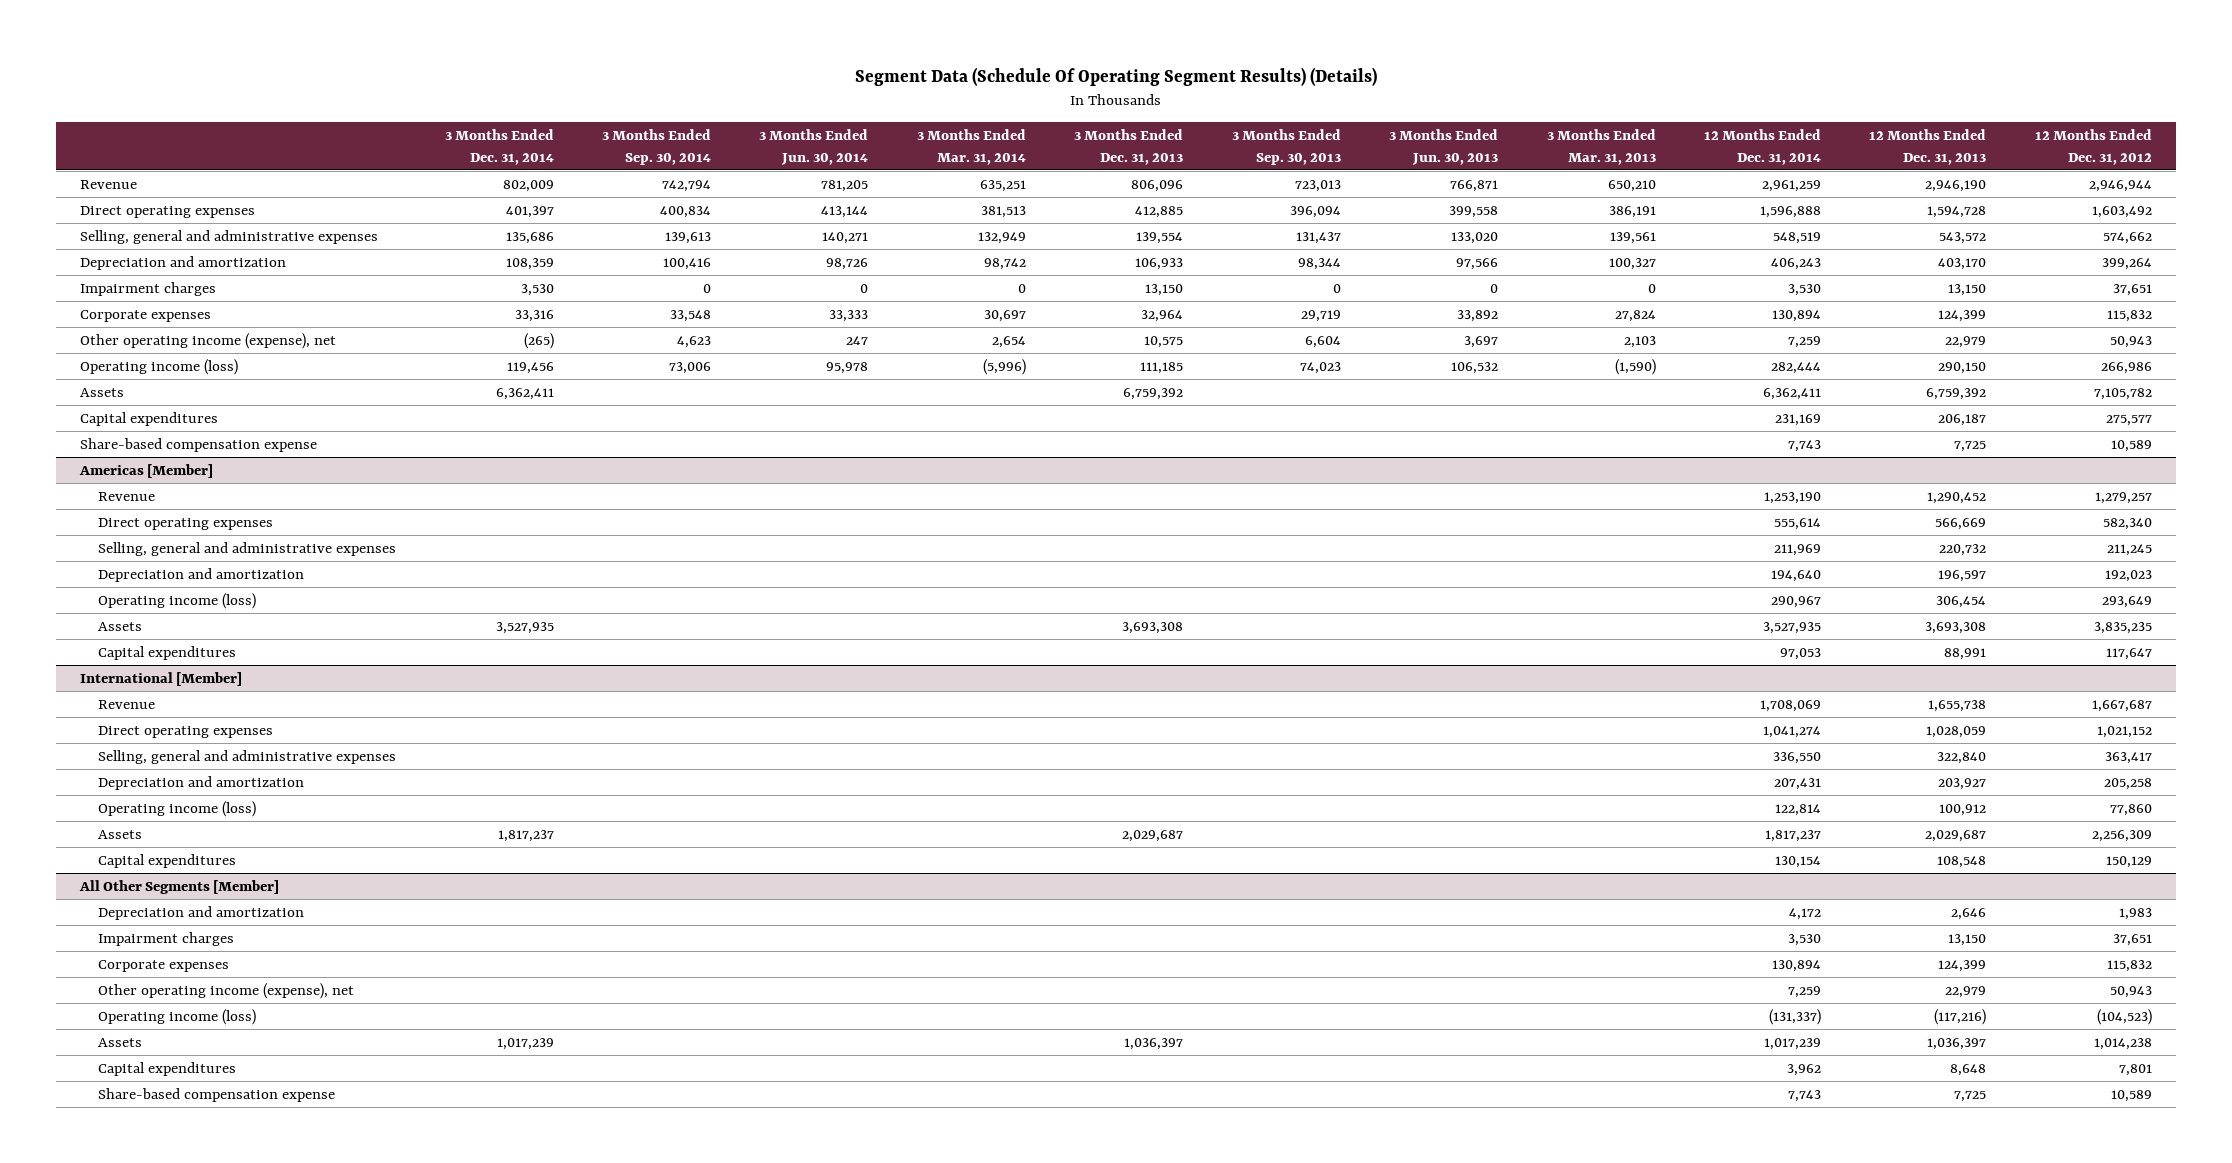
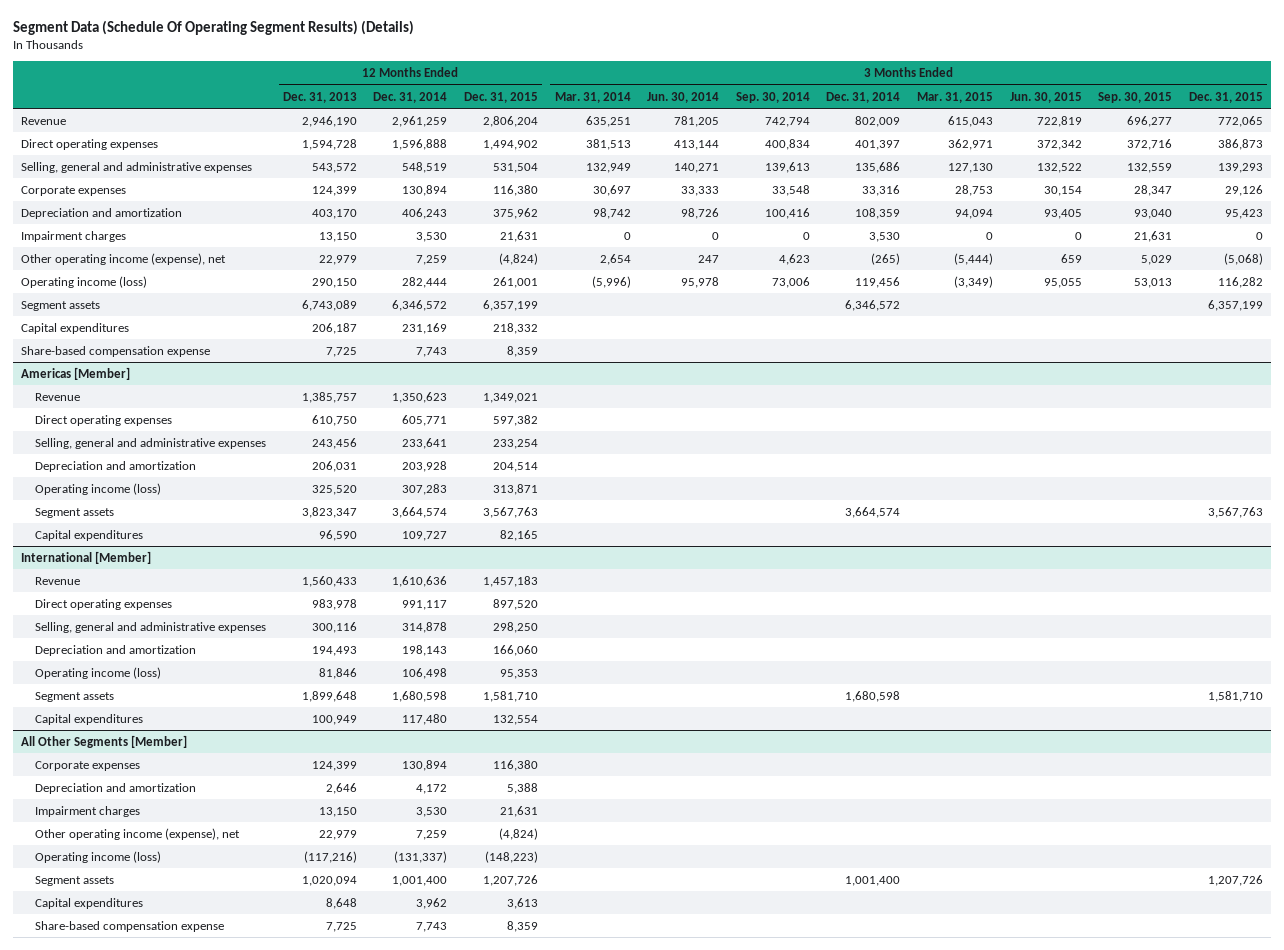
- | 3 Months Ended Dec. 31, 2014 | 3 Months Ended Sep. 30, 2014 | 3 Months Ended Jun. 30, 2014 | 3 Months Ended Mar. 31, 2014 | 3 Months Ended Dec. 31, 2013 | 3 Months Ended Sep. 30, 2013 | 3 Months Ended Jun. 30, 2013 | 3 Months Ended Mar. 31, 2013 | 12 Months Ended Dec. 31, 2014 | 12 Months Ended Dec. 31, 2013 | 12 Months Ended Dec. 31, 2012
+ | 12 Months Ended Dec. 31, 2013 | 12 Months Ended Dec. 31, 2014 | 12 Months Ended Dec. 31, 2015 | 3 Months Ended Mar. 31, 2014 | 3 Months Ended Jun. 30, 2014 | 3 Months Ended Sep. 30, 2014 | 3 Months Ended Dec. 31, 2014 | 3 Months Ended Mar. 31, 2015 | 3 Months Ended Jun. 30, 2015 | 3 Months Ended Sep. 30, 2015 | 3 Months Ended Dec. 31, 2015
moved up: Corporate expenses | 124,399 | 130,894 | 116,380 | 30,697 | 33,333 | 33,548 | 33,316 | 28,753 | 30,154 | 28,347 | 29,126
- Assets | 6,362,411 | | | | 6,759,392 | | | | 6,362,411 | 6,759,392 | 7,105,782
+ Segment assets | 6,743,089 | 6,346,572 | 6,357,199 | | | | 6,346,572 | | | | 6,357,199
@ Americas [Member]
- Revenue | | | | | | | | | 1,253,190 | 1,290,452 | 1,279,257
- Direct operating expenses | | | | | | | | | 555,614 | 566,669 | 582,340
- Selling, general and administrative expenses | | | | | | | | | 211,969 | 220,732 | 211,245
- Depreciation and amortization | | | | | | | | | 194,640 | 196,597 | 192,023
- Operating income (loss) | | | | | | | | | 290,967 | 306,454 | 293,649
- Assets | 3,527,935 | | | | 3,693,308 | | | | 3,527,935 | 3,693,308 | 3,835,235
- Capital expenditures | | | | | | | | | 97,053 | 88,991 | 117,647
+ Revenue | 1,385,757 | 1,350,623 | 1,349,021 | | | | | | | |
+ Direct operating expenses | 610,750 | 605,771 | 597,382 | | | | | | | |
+ Selling, general and administrative expenses | 243,456 | 233,641 | 233,254 | | | | | | | |
+ Depreciation and amortization | 206,031 | 203,928 | 204,514 | | | | | | | |
+ Operating income (loss) | 325,520 | 307,283 | 313,871 | | | | | | | |
+ Segment assets | 3,823,347 | 3,664,574 | 3,567,763 | | | | 3,664,574 | | | | 3,567,763
+ Capital expenditures | 96,590 | 109,727 | 82,165 | | | | | | | |
@ International [Member]
- Revenue | | | | | | | | | 1,708,069 | 1,655,738 | 1,667,687
- Direct operating expenses | | | | | | | | | 1,041,274 | 1,028,059 | 1,021,152
- Selling, general and administrative expenses | | | | | | | | | 336,550 | 322,840 | 363,417
- Depreciation and amortization | | | | | | | | | 207,431 | 203,927 | 205,258
- Operating income (loss) | | | | | | | | | 122,814 | 100,912 | 77,860
- Assets | 1,817,237 | | | | 2,029,687 | | | | 1,817,237 | 2,029,687 | 2,256,309
- Capital expenditures | | | | | | | | | 130,154 | 108,548 | 150,129
+ Revenue | 1,560,433 | 1,610,636 | 1,457,183 | | | | | | | |
+ Direct operating expenses | 983,978 | 991,117 | 897,520 | | | | | | | |
+ Selling, general and administrative expenses | 300,116 | 314,878 | 298,250 | | | | | | | |
+ Depreciation and amortization | 194,493 | 198,143 | 166,060 | | | | | | | |
+ Operating income (loss) | 81,846 | 106,498 | 95,353 | | | | | | | |
+ Segment assets | 1,899,648 | 1,680,598 | 1,581,710 | | | | 1,680,598 | | | | 1,581,710
+ Capital expenditures | 100,949 | 117,480 | 132,554 | | | | | | | |
@ All Other Segments [Member]
moved up: Corporate expenses | 124,399 | 130,894 | 116,380 | | | | | | | |
- Assets | 1,017,239 | | | | 1,036,397 | | | | 1,017,239 | 1,036,397 | 1,014,238
+ Segment assets | 1,020,094 | 1,001,400 | 1,207,726 | | | | 1,001,400 | | | | 1,207,726

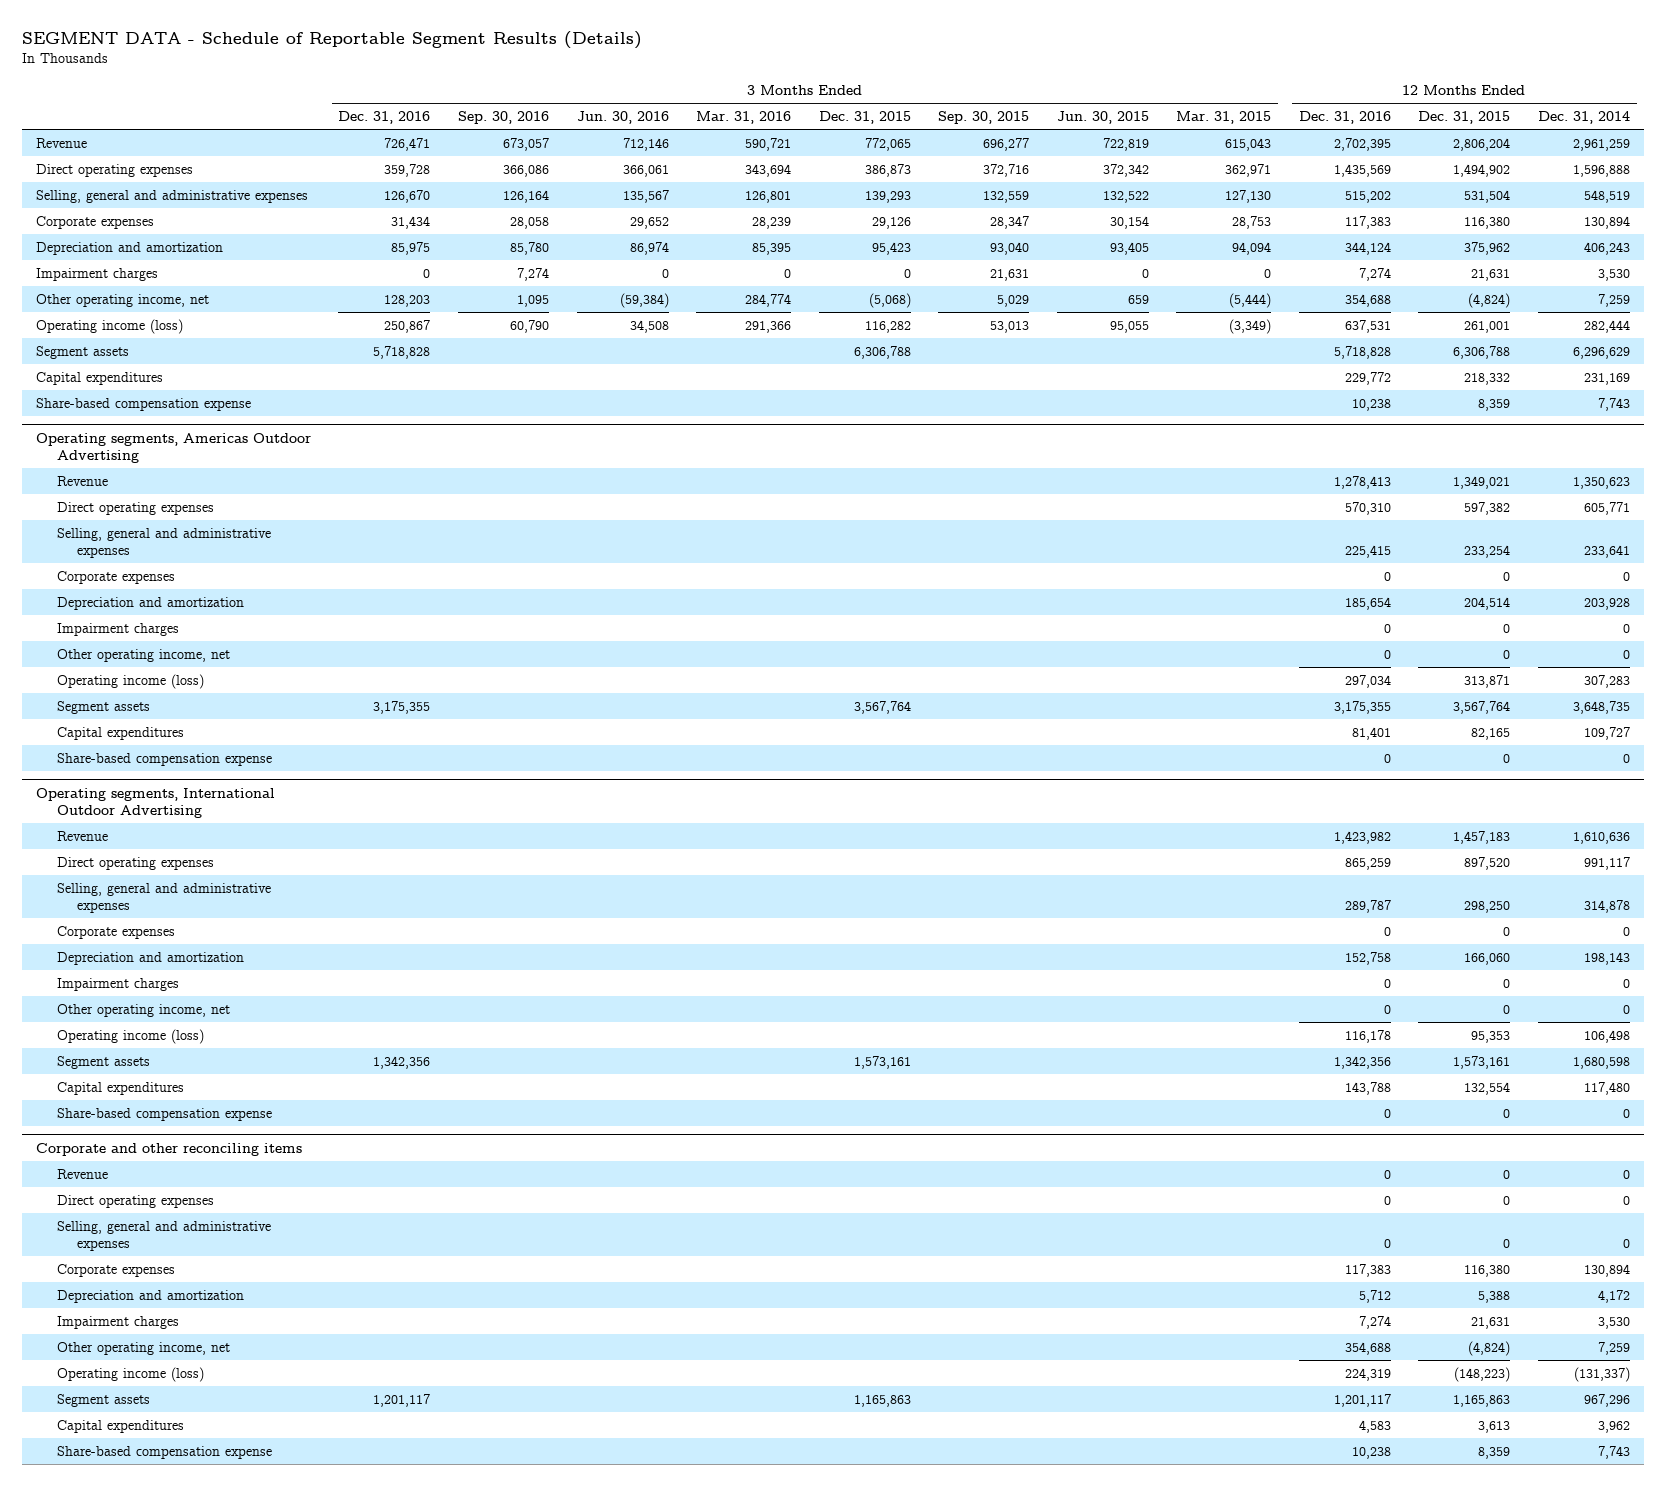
- Segment Data (Schedule Of Operating Segment Results) (Details)
+ SEGMENT DATA - Schedule of Reportable Segment Results (Details)
- | 12 Months Ended Dec. 31, 2013 | 12 Months Ended Dec. 31, 2014 | 12 Months Ended Dec. 31, 2015 | 3 Months Ended Mar. 31, 2014 | 3 Months Ended Jun. 30, 2014 | 3 Months Ended Sep. 30, 2014 | 3 Months Ended Dec. 31, 2014 | 3 Months Ended Mar. 31, 2015 | 3 Months Ended Jun. 30, 2015 | 3 Months Ended Sep. 30, 2015 | 3 Months Ended Dec. 31, 2015
+ | 3 Months Ended Dec. 31, 2016 | 3 Months Ended Sep. 30, 2016 | 3 Months Ended Jun. 30, 2016 | 3 Months Ended Mar. 31, 2016 | 3 Months Ended Dec. 31, 2015 | 3 Months Ended Sep. 30, 2015 | 3 Months Ended Jun. 30, 2015 | 3 Months Ended Mar. 31, 2015 | 12 Months Ended Dec. 31, 2016 | 12 Months Ended Dec. 31, 2015 | 12 Months Ended Dec. 31, 2014
- Other operating income (expense), net | 22,979 | 7,259 | (4,824) | 2,654 | 247 | 4,623 | (265) | (5,444) | 659 | 5,029 | (5,068)
+ Other operating income, net | 128,203 | 1,095 | (59,384) | 284,774 | (5,068) | 5,029 | 659 | (5,444) | 354,688 | (4,824) | 7,259
- Segment assets | 6,743,089 | 6,346,572 | 6,357,199 | | | | 6,346,572 | | | | 6,357,199
+ Segment assets | 5,718,828 | | | | 6,306,788 | | | | 5,718,828 | 6,306,788 | 6,296,629
- Americas [Member]
+ Operating segments, Americas Outdoor Advertising
+ Corporate expenses | | | | | | | | | 0 | 0 | 0
+ Impairment charges | | | | | | | | | 0 | 0 | 0
+ Other operating income, net | | | | | | | | | 0 | 0 | 0
- Segment assets | 3,823,347 | 3,664,574 | 3,567,763 | | | | 3,664,574 | | | | 3,567,763
+ Segment assets | 3,175,355 | | | | 3,567,764 | | | | 3,175,355 | 3,567,764 | 3,648,735
- International [Member]
+ Share-based compensation expense | | | | | | | | | 0 | 0 | 0
+ Operating segments, International Outdoor Advertising
+ Corporate expenses | | | | | | | | | 0 | 0 | 0
+ Impairment charges | | | | | | | | | 0 | 0 | 0
+ Other operating income, net | | | | | | | | | 0 | 0 | 0
- Segment assets | 1,899,648 | 1,680,598 | 1,581,710 | | | | 1,680,598 | | | | 1,581,710
+ Segment assets | 1,342,356 | | | | 1,573,161 | | | | 1,342,356 | 1,573,161 | 1,680,598
- All Other Segments [Member]
+ Share-based compensation expense | | | | | | | | | 0 | 0 | 0
+ Corporate and other reconciling items
+ Revenue | | | | | | | | | 0 | 0 | 0
+ Direct operating expenses | | | | | | | | | 0 | 0 | 0
+ Selling, general and administrative expenses | | | | | | | | | 0 | 0 | 0
- Other operating income (expense), net | 22,979 | 7,259 | (4,824) | | | | | | | |
+ Other operating income, net | | | | | | | | | 354,688 | (4,824) | 7,259
- Segment assets | 1,020,094 | 1,001,400 | 1,207,726 | | | | 1,001,400 | | | | 1,207,726
+ Segment assets | 1,201,117 | | | | 1,165,863 | | | | 1,201,117 | 1,165,863 | 967,296

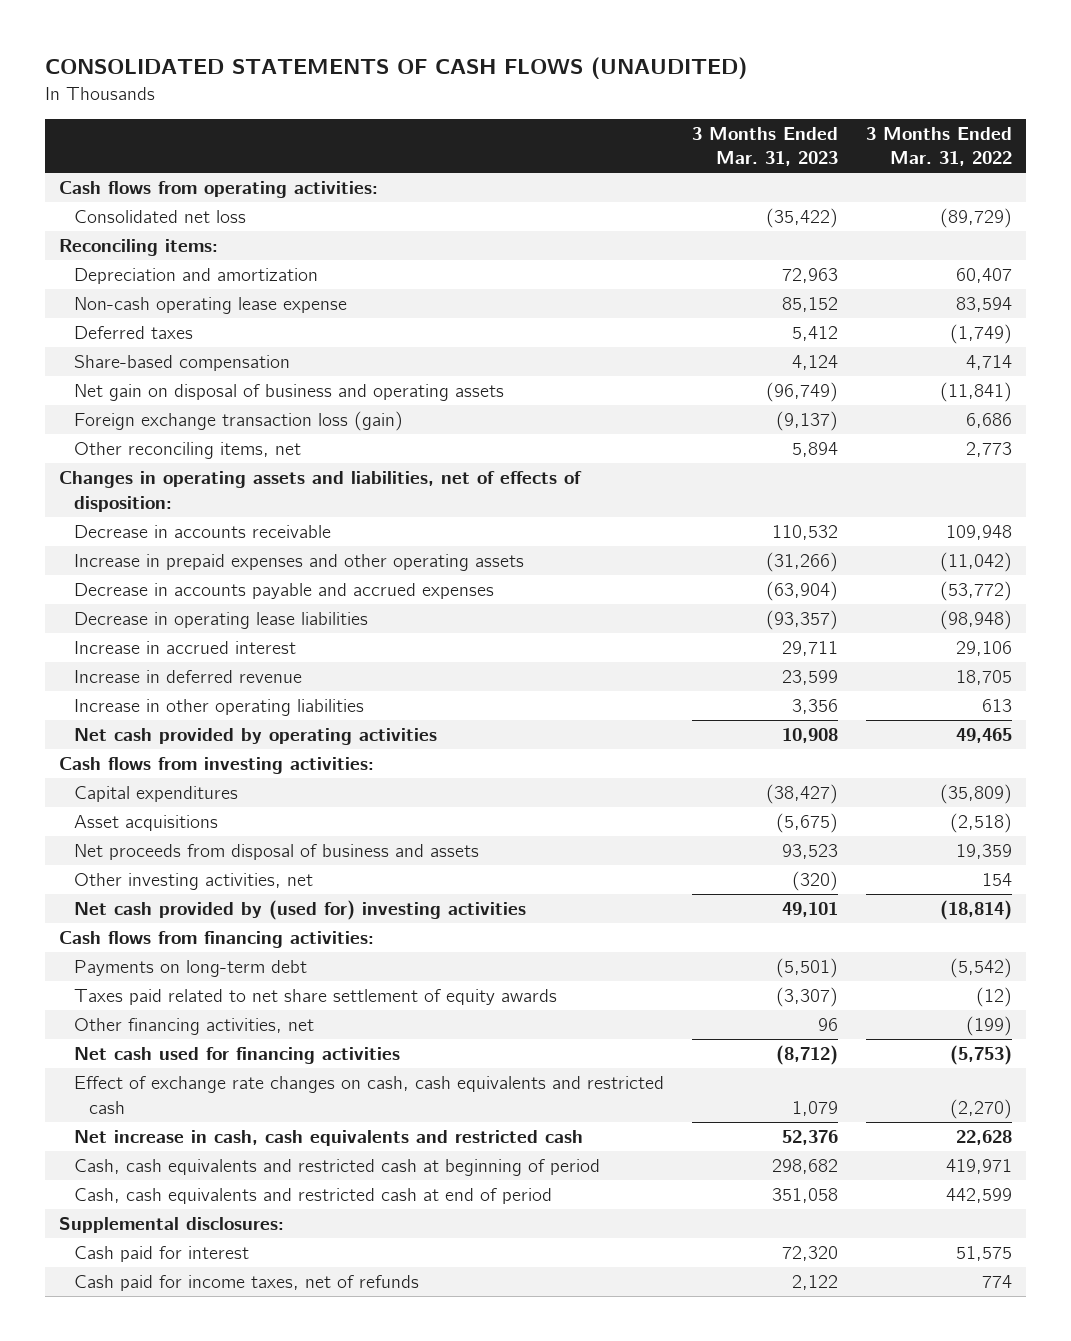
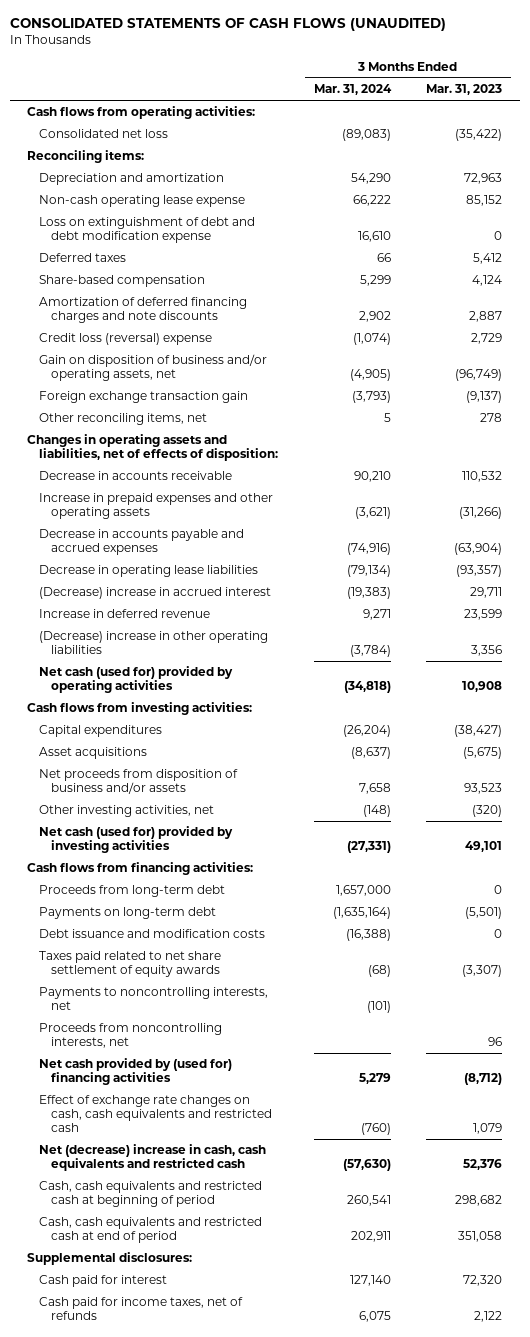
- | 3 Months Ended Mar. 31, 2023 | 3 Months Ended Mar. 31, 2022
+ | 3 Months Ended Mar. 31, 2024 | 3 Months Ended Mar. 31, 2023
+ Loss on extinguishment of debt and debt modification expense | 16,610 | 0
- Net gain on disposal of business and operating assets | (96,749) | (11,841)
- Foreign exchange transaction loss (gain) | (9,137) | 6,686
- Other reconciling items, net | 5,894 | 2,773
+ Amortization of deferred financing charges and note discounts | 2,902 | 2,887
+ Credit loss (reversal) expense | (1,074) | 2,729
+ Gain on disposition of business and/or operating assets, net | (4,905) | (96,749)
+ Foreign exchange transaction gain | (3,793) | (9,137)
+ Other reconciling items, net | 5 | 278
- Increase in accrued interest | 29,711 | 29,106
+ (Decrease) increase in accrued interest | (19,383) | 29,711
- Increase in other operating liabilities | 3,356 | 613
- Net cash provided by operating activities | 10,908 | 49,465
+ (Decrease) increase in other operating liabilities | (3,784) | 3,356
+ Net cash (used for) provided by operating activities | (34,818) | 10,908
- Net proceeds from disposal of business and assets | 93,523 | 19,359
+ Net proceeds from disposition of business and/or assets | 7,658 | 93,523
- Net cash provided by (used for) investing activities | 49,101 | (18,814)
+ Net cash (used for) provided by investing activities | (27,331) | 49,101
+ Proceeds from long-term debt | 1,657,000 | 0
+ Debt issuance and modification costs | (16,388) | 0
- Other financing activities, net | 96 | (199)
- Net cash used for financing activities | (8,712) | (5,753)
+ Payments to noncontrolling interests, net | (101) |
+ Proceeds from noncontrolling interests, net | | 96
+ Net cash provided by (used for) financing activities | 5,279 | (8,712)
- Net increase in cash, cash equivalents and restricted cash | 52,376 | 22,628
+ Net (decrease) increase in cash, cash equivalents and restricted cash | (57,630) | 52,376

